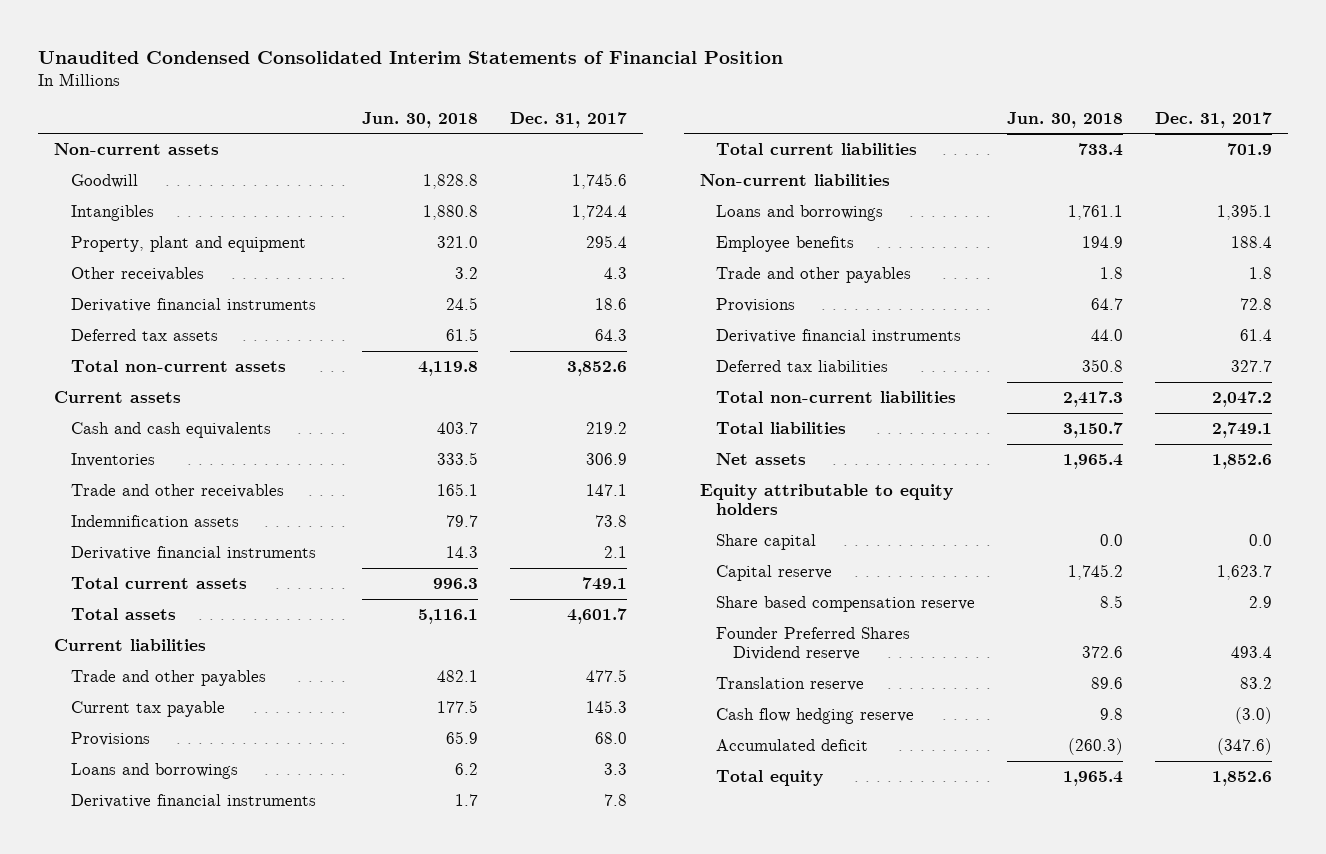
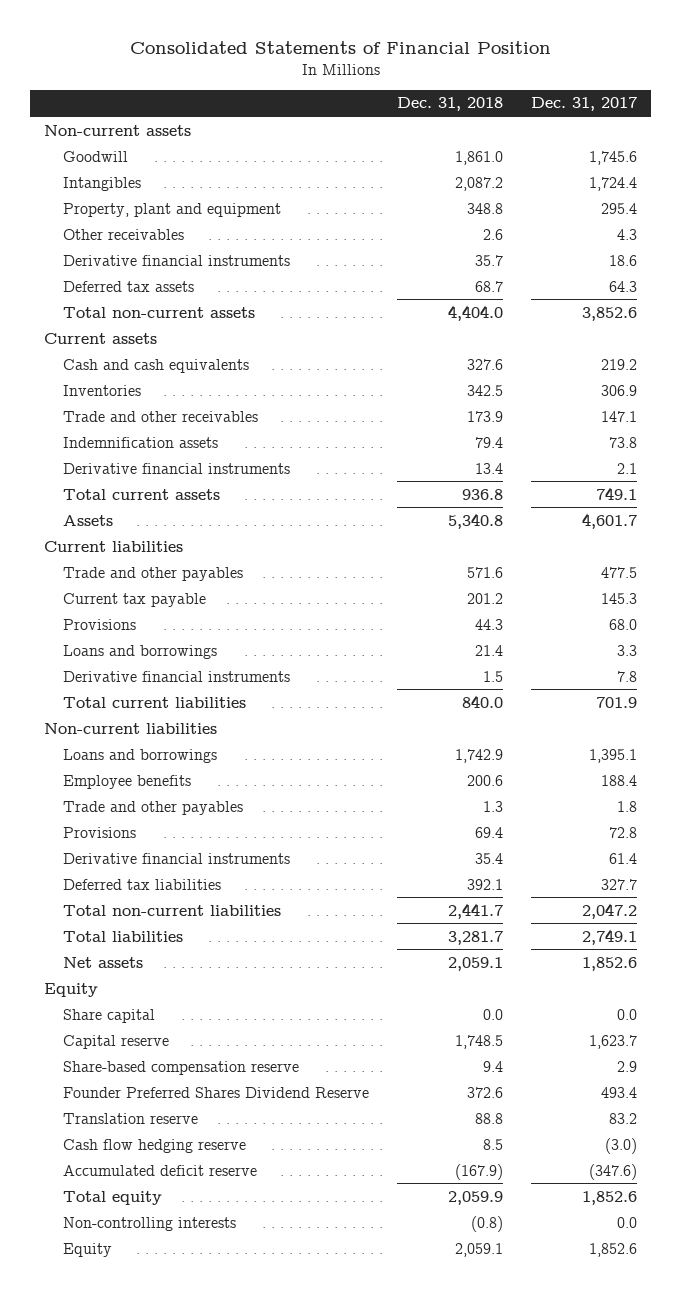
- Unaudited Condensed Consolidated Interim Statements of Financial Position
+ Consolidated Statements of Financial Position
- | Jun. 30, 2018 | Dec. 31, 2017
+ | Dec. 31, 2018 | Dec. 31, 2017
- Total assets | 5,116.1 | 4,601.7
+ Assets | 5,340.8 | 4,601.7
- Equity attributable to equity holders
+ Equity
- Share based compensation reserve | 8.5 | 2.9
- Founder Preferred Shares Dividend reserve | 372.6 | 493.4
+ Share-based compensation reserve | 9.4 | 2.9
+ Founder Preferred Shares Dividend Reserve | 372.6 | 493.4
- Accumulated deficit | (260.3) | (347.6)
+ Accumulated deficit reserve | (167.9) | (347.6)
+ Non-controlling interests | (0.8) | 0.0
+ Equity | 2,059.1 | 1,852.6

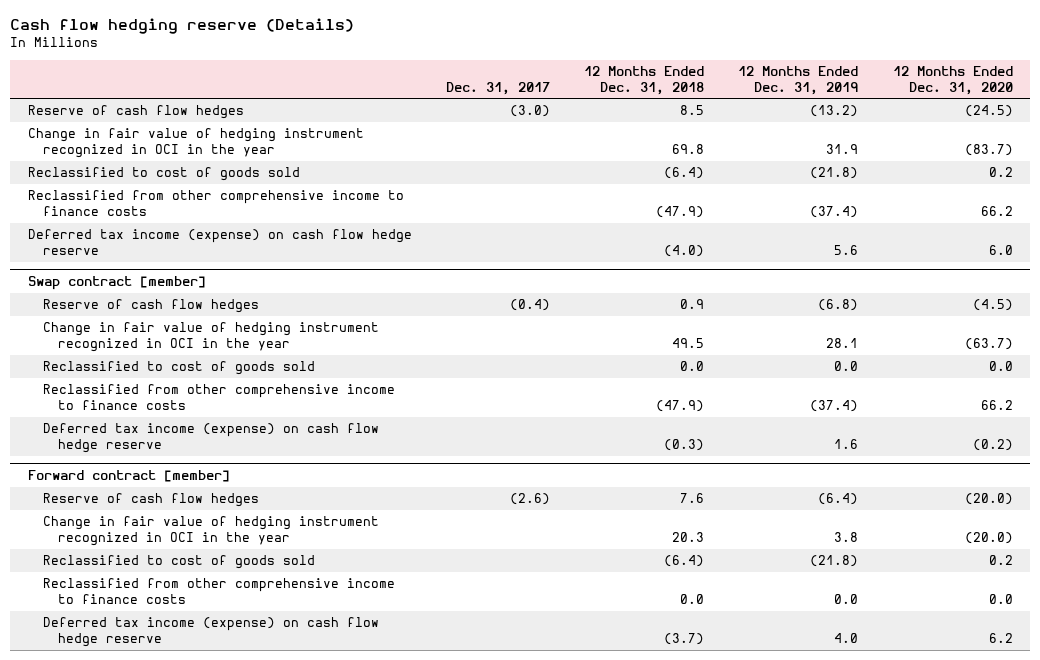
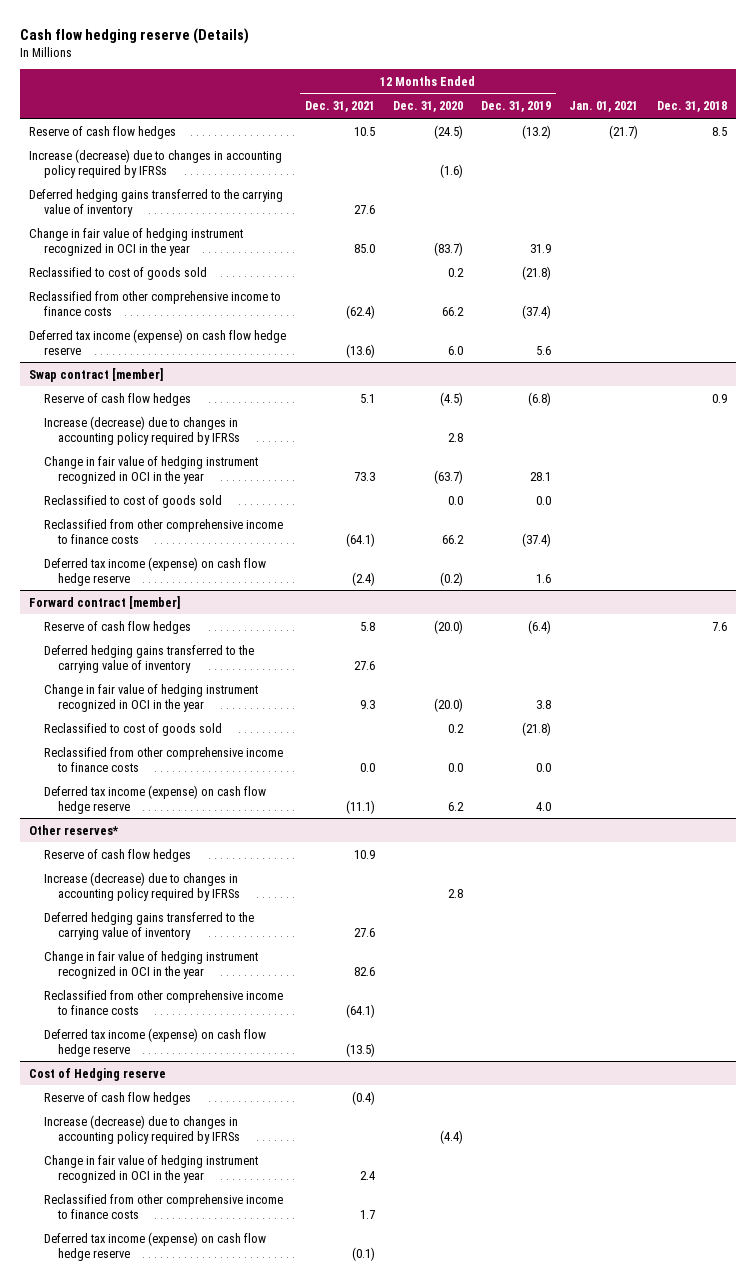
- | Dec. 31, 2017 | 12 Months Ended Dec. 31, 2018 | 12 Months Ended Dec. 31, 2019 | 12 Months Ended Dec. 31, 2020
+ | 12 Months Ended Dec. 31, 2021 | 12 Months Ended Dec. 31, 2020 | 12 Months Ended Dec. 31, 2019 | Jan. 01, 2021 | Dec. 31, 2018
+ Increase (decrease) due to changes in accounting policy required by IFRSs | | (1.6) | | |
+ Deferred hedging gains transferred to the carrying value of inventory | 27.6 | | | |
@ Swap contract [member]
+ Increase (decrease) due to changes in accounting policy required by IFRSs | | 2.8 | | |
@ Forward contract [member]
+ Deferred hedging gains transferred to the carrying value of inventory | 27.6 | | | |
+ Other reserves*
+ Reserve of cash flow hedges | 10.9 | | | |
+ Increase (decrease) due to changes in accounting policy required by IFRSs | | 2.8 | | |
+ Deferred hedging gains transferred to the carrying value of inventory | 27.6 | | | |
+ Change in fair value of hedging instrument recognized in OCI in the year | 82.6 | | | |
+ Reclassified from other comprehensive income to finance costs | (64.1) | | | |
+ Deferred tax income (expense) on cash flow hedge reserve | (13.5) | | | |
+ Cost of Hedging reserve
+ Reserve of cash flow hedges | (0.4) | | | |
+ Increase (decrease) due to changes in accounting policy required by IFRSs | | (4.4) | | |
+ Change in fair value of hedging instrument recognized in OCI in the year | 2.4 | | | |
+ Reclassified from other comprehensive income to finance costs | 1.7 | | | |
+ Deferred tax income (expense) on cash flow hedge reserve | (0.1) | | | |

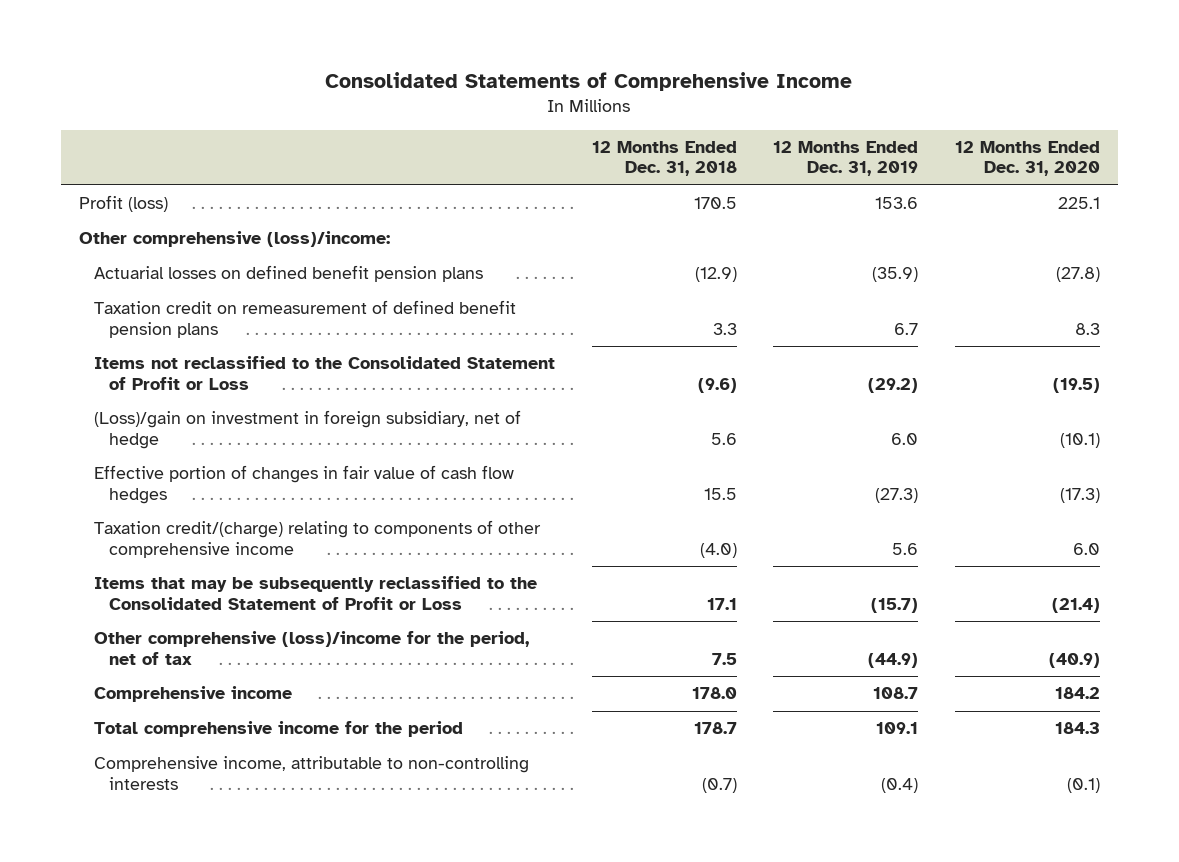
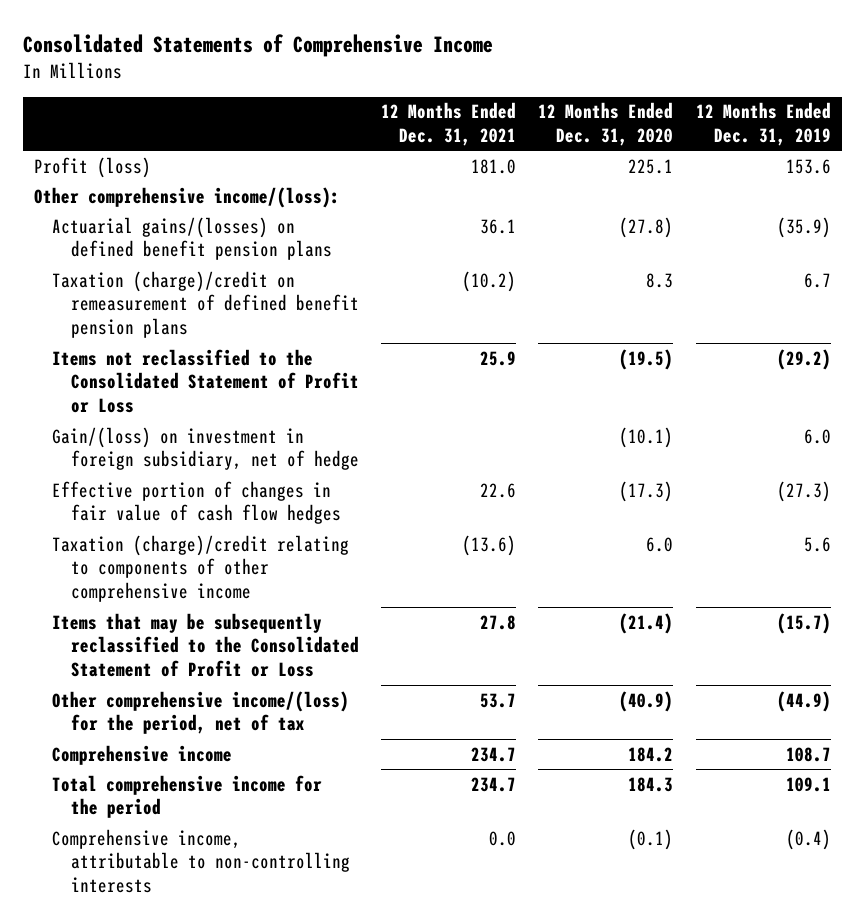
- | 12 Months Ended Dec. 31, 2018 | 12 Months Ended Dec. 31, 2019 | 12 Months Ended Dec. 31, 2020
+ | 12 Months Ended Dec. 31, 2021 | 12 Months Ended Dec. 31, 2020 | 12 Months Ended Dec. 31, 2019
- Other comprehensive (loss)/income:
- Actuarial losses on defined benefit pension plans | (12.9) | (35.9) | (27.8)
- Taxation credit on remeasurement of defined benefit pension plans | 3.3 | 6.7 | 8.3
+ Other comprehensive income/(loss):
+ Actuarial gains/(losses) on defined benefit pension plans | 36.1 | (27.8) | (35.9)
+ Taxation (charge)/credit on remeasurement of defined benefit pension plans | (10.2) | 8.3 | 6.7
- (Loss)/gain on investment in foreign subsidiary, net of hedge | 5.6 | 6.0 | (10.1)
+ Gain/(loss) on investment in foreign subsidiary, net of hedge | | (10.1) | 6.0
- Taxation credit/(charge) relating to components of other comprehensive income | (4.0) | 5.6 | 6.0
+ Taxation (charge)/credit relating to components of other comprehensive income | (13.6) | 6.0 | 5.6
- Other comprehensive (loss)/income for the period, net of tax | 7.5 | (44.9) | (40.9)
+ Other comprehensive income/(loss) for the period, net of tax | 53.7 | (40.9) | (44.9)

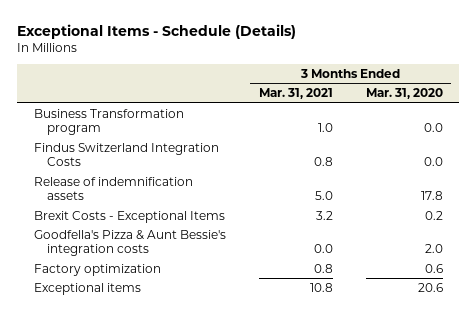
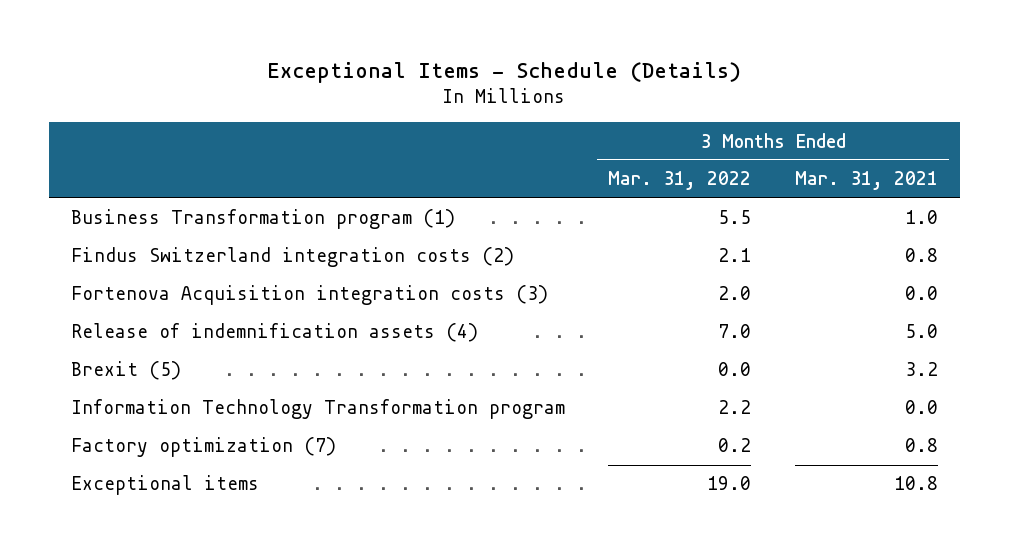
- | 3 Months Ended Mar. 31, 2021 | 3 Months Ended Mar. 31, 2020
+ | 3 Months Ended Mar. 31, 2022 | 3 Months Ended Mar. 31, 2021
- Business Transformation program | 1.0 | 0.0
- Findus Switzerland Integration Costs | 0.8 | 0.0
- Release of indemnification assets | 5.0 | 17.8
- Brexit Costs - Exceptional Items | 3.2 | 0.2
- Goodfella's Pizza & Aunt Bessie's integration costs | 0.0 | 2.0
- Factory optimization | 0.8 | 0.6
+ Business Transformation program (1) | 5.5 | 1.0
+ Findus Switzerland integration costs (2) | 2.1 | 0.8
+ Fortenova Acquisition integration costs (3) | 2.0 | 0.0
+ Release of indemnification assets (4) | 7.0 | 5.0
+ Brexit (5) | 0.0 | 3.2
+ Information Technology Transformation program | 2.2 | 0.0
+ Factory optimization (7) | 0.2 | 0.8

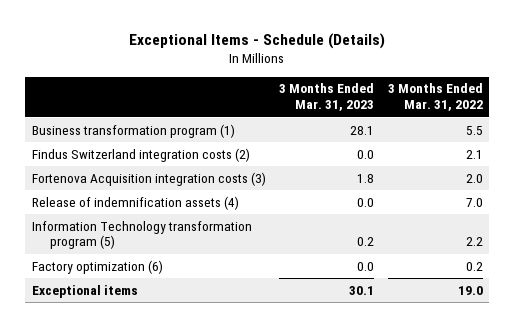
- | 3 Months Ended Mar. 31, 2022 | 3 Months Ended Mar. 31, 2021
+ | 3 Months Ended Mar. 31, 2023 | 3 Months Ended Mar. 31, 2022
- Business Transformation program (1) | 5.5 | 1.0
+ Business transformation program (1) | 28.1 | 5.5
- Brexit (5) | 0.0 | 3.2
- Information Technology Transformation program | 2.2 | 0.0
- Factory optimization (7) | 0.2 | 0.8
+ Information Technology transformation program (5) | 0.2 | 2.2
+ Factory optimization (6) | 0.0 | 0.2

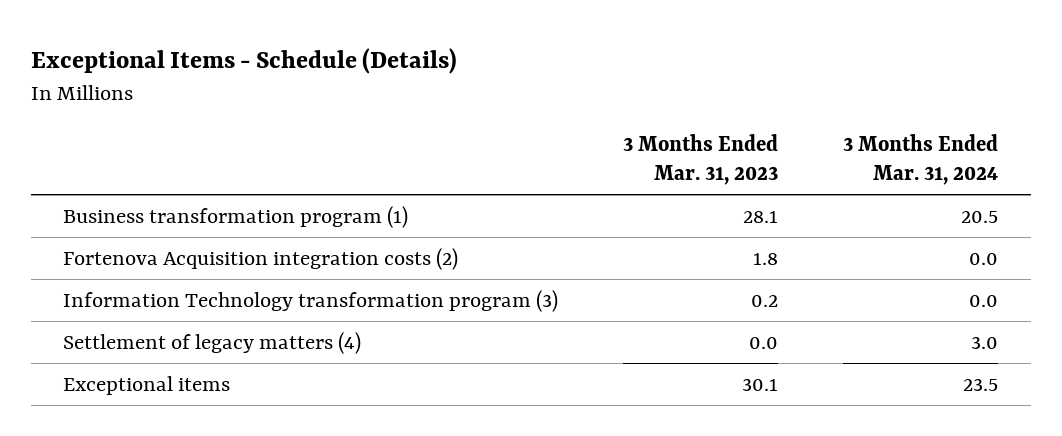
- | 3 Months Ended Mar. 31, 2023 | 3 Months Ended Mar. 31, 2022
+ | 3 Months Ended Mar. 31, 2023 | 3 Months Ended Mar. 31, 2024
- Findus Switzerland integration costs (2) | 0.0 | 2.1
- Fortenova Acquisition integration costs (3) | 1.8 | 2.0
- Release of indemnification assets (4) | 0.0 | 7.0
- Information Technology transformation program (5) | 0.2 | 2.2
- Factory optimization (6) | 0.0 | 0.2
+ Fortenova Acquisition integration costs (2) | 1.8 | 0.0
+ Information Technology transformation program (3) | 0.2 | 0.0
+ Settlement of legacy matters (4) | 0.0 | 3.0

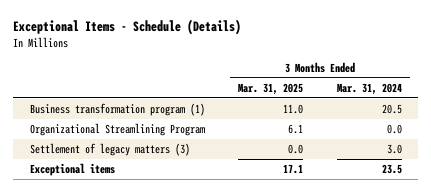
- | 3 Months Ended Mar. 31, 2023 | 3 Months Ended Mar. 31, 2024
+ | 3 Months Ended Mar. 31, 2025 | 3 Months Ended Mar. 31, 2024
- Fortenova Acquisition integration costs (2) | 1.8 | 0.0
- Information Technology transformation program (3) | 0.2 | 0.0
- Settlement of legacy matters (4) | 0.0 | 3.0
+ Organizational Streamlining Program | 6.1 | 0.0
+ Settlement of legacy matters (3) | 0.0 | 3.0

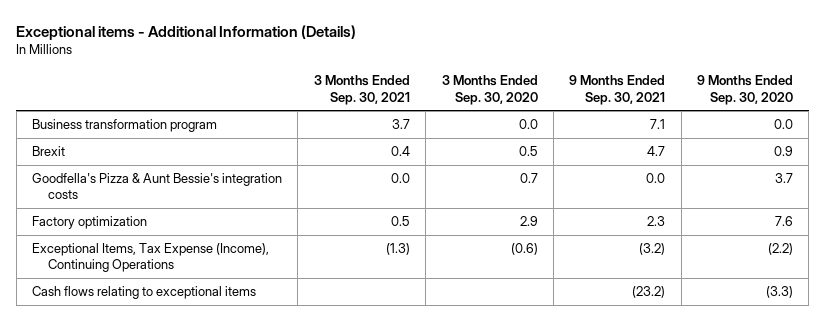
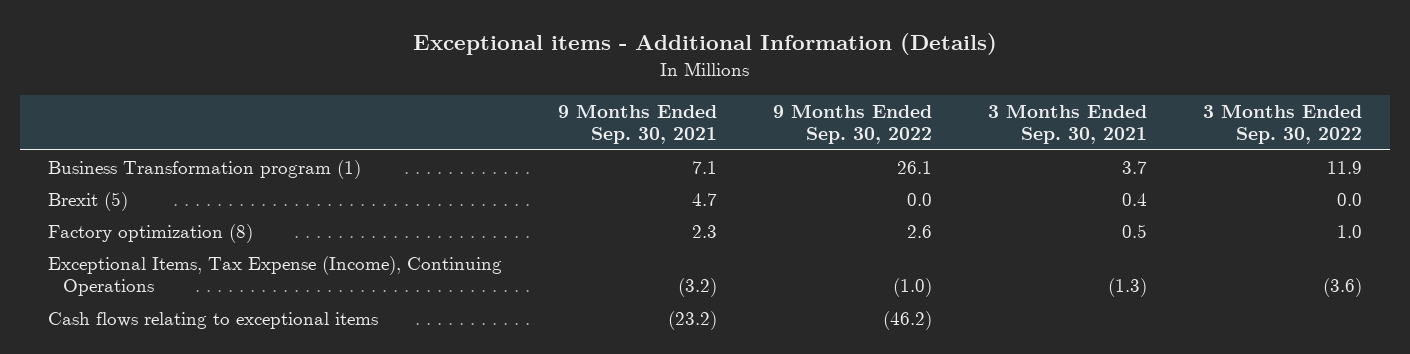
- | 3 Months Ended Sep. 30, 2021 | 3 Months Ended Sep. 30, 2020 | 9 Months Ended Sep. 30, 2021 | 9 Months Ended Sep. 30, 2020
+ | 9 Months Ended Sep. 30, 2021 | 9 Months Ended Sep. 30, 2022 | 3 Months Ended Sep. 30, 2021 | 3 Months Ended Sep. 30, 2022
- Business transformation program | 3.7 | 0.0 | 7.1 | 0.0
- Brexit | 0.4 | 0.5 | 4.7 | 0.9
- Goodfella's Pizza & Aunt Bessie's integration costs | 0.0 | 0.7 | 0.0 | 3.7
- Factory optimization | 0.5 | 2.9 | 2.3 | 7.6
+ Business Transformation program (1) | 7.1 | 26.1 | 3.7 | 11.9
+ Brexit (5) | 4.7 | 0.0 | 0.4 | 0.0
+ Factory optimization (8) | 2.3 | 2.6 | 0.5 | 1.0

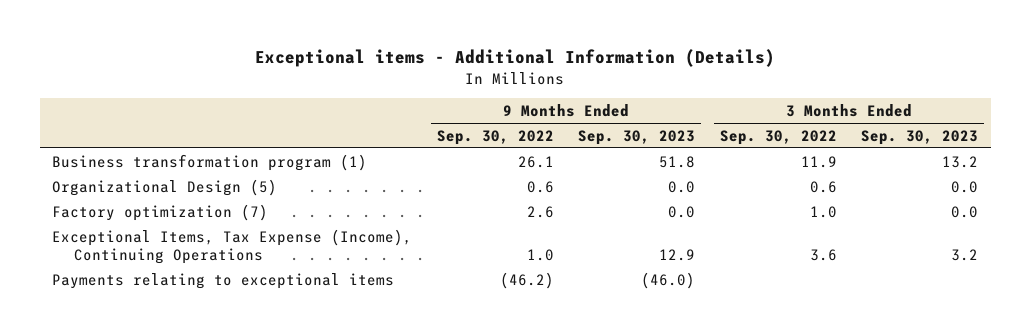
- | 9 Months Ended Sep. 30, 2021 | 9 Months Ended Sep. 30, 2022 | 3 Months Ended Sep. 30, 2021 | 3 Months Ended Sep. 30, 2022
+ | 9 Months Ended Sep. 30, 2022 | 9 Months Ended Sep. 30, 2023 | 3 Months Ended Sep. 30, 2022 | 3 Months Ended Sep. 30, 2023
- Business Transformation program (1) | 7.1 | 26.1 | 3.7 | 11.9
- Brexit (5) | 4.7 | 0.0 | 0.4 | 0.0
- Factory optimization (8) | 2.3 | 2.6 | 0.5 | 1.0
- Exceptional Items, Tax Expense (Income), Continuing Operations | (3.2) | (1.0) | (1.3) | (3.6)
- Cash flows relating to exceptional items | (23.2) | (46.2) | |
+ Business transformation program (1) | 26.1 | 51.8 | 11.9 | 13.2
+ Organizational Design (5) | 0.6 | 0.0 | 0.6 | 0.0
+ Factory optimization (7) | 2.6 | 0.0 | 1.0 | 0.0
+ Exceptional Items, Tax Expense (Income), Continuing Operations | 1.0 | 12.9 | 3.6 | 3.2
+ Payments relating to exceptional items | (46.2) | (46.0) | |

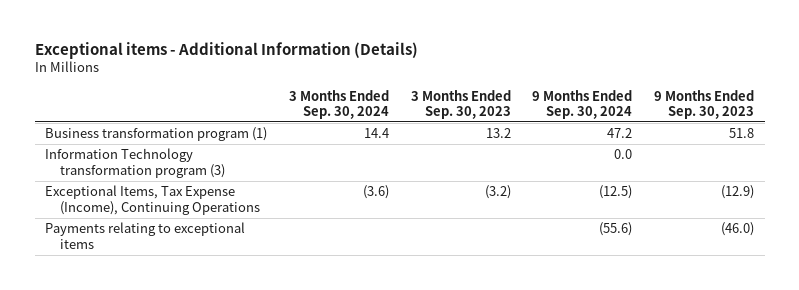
- | 9 Months Ended Sep. 30, 2022 | 9 Months Ended Sep. 30, 2023 | 3 Months Ended Sep. 30, 2022 | 3 Months Ended Sep. 30, 2023
+ | 3 Months Ended Sep. 30, 2024 | 3 Months Ended Sep. 30, 2023 | 9 Months Ended Sep. 30, 2024 | 9 Months Ended Sep. 30, 2023
- Organizational Design (5) | 0.6 | 0.0 | 0.6 | 0.0
- Factory optimization (7) | 2.6 | 0.0 | 1.0 | 0.0
- Exceptional Items, Tax Expense (Income), Continuing Operations | 1.0 | 12.9 | 3.6 | 3.2
+ Information Technology transformation program (3) | | | 0.0 |
+ Exceptional Items, Tax Expense (Income), Continuing Operations | (3.6) | (3.2) | (12.5) | (12.9)

